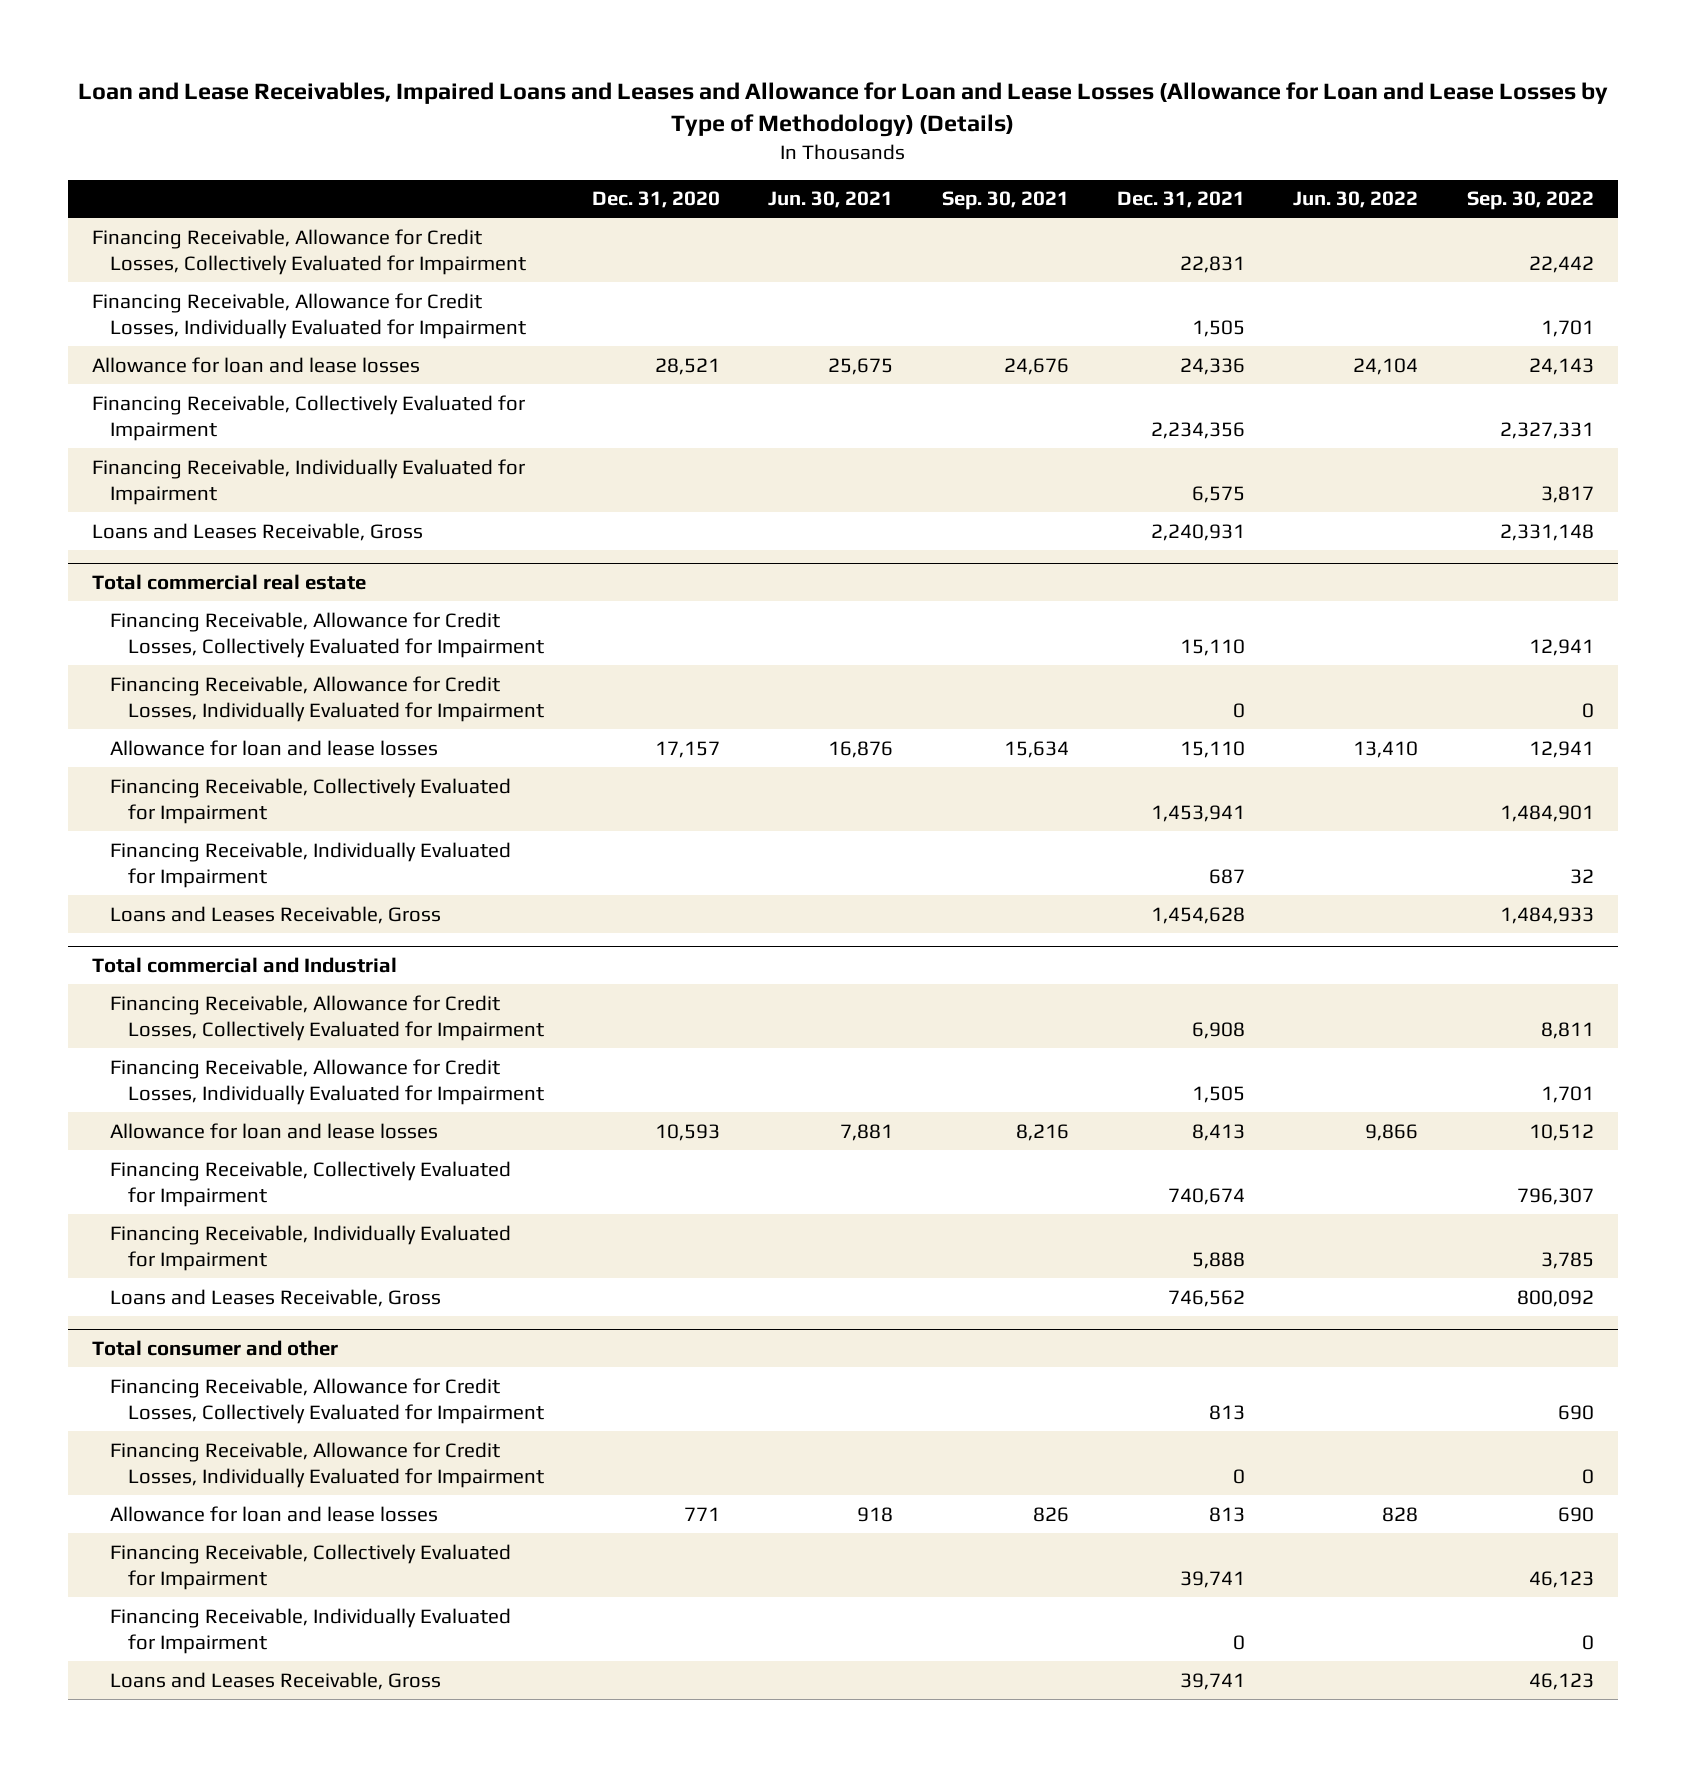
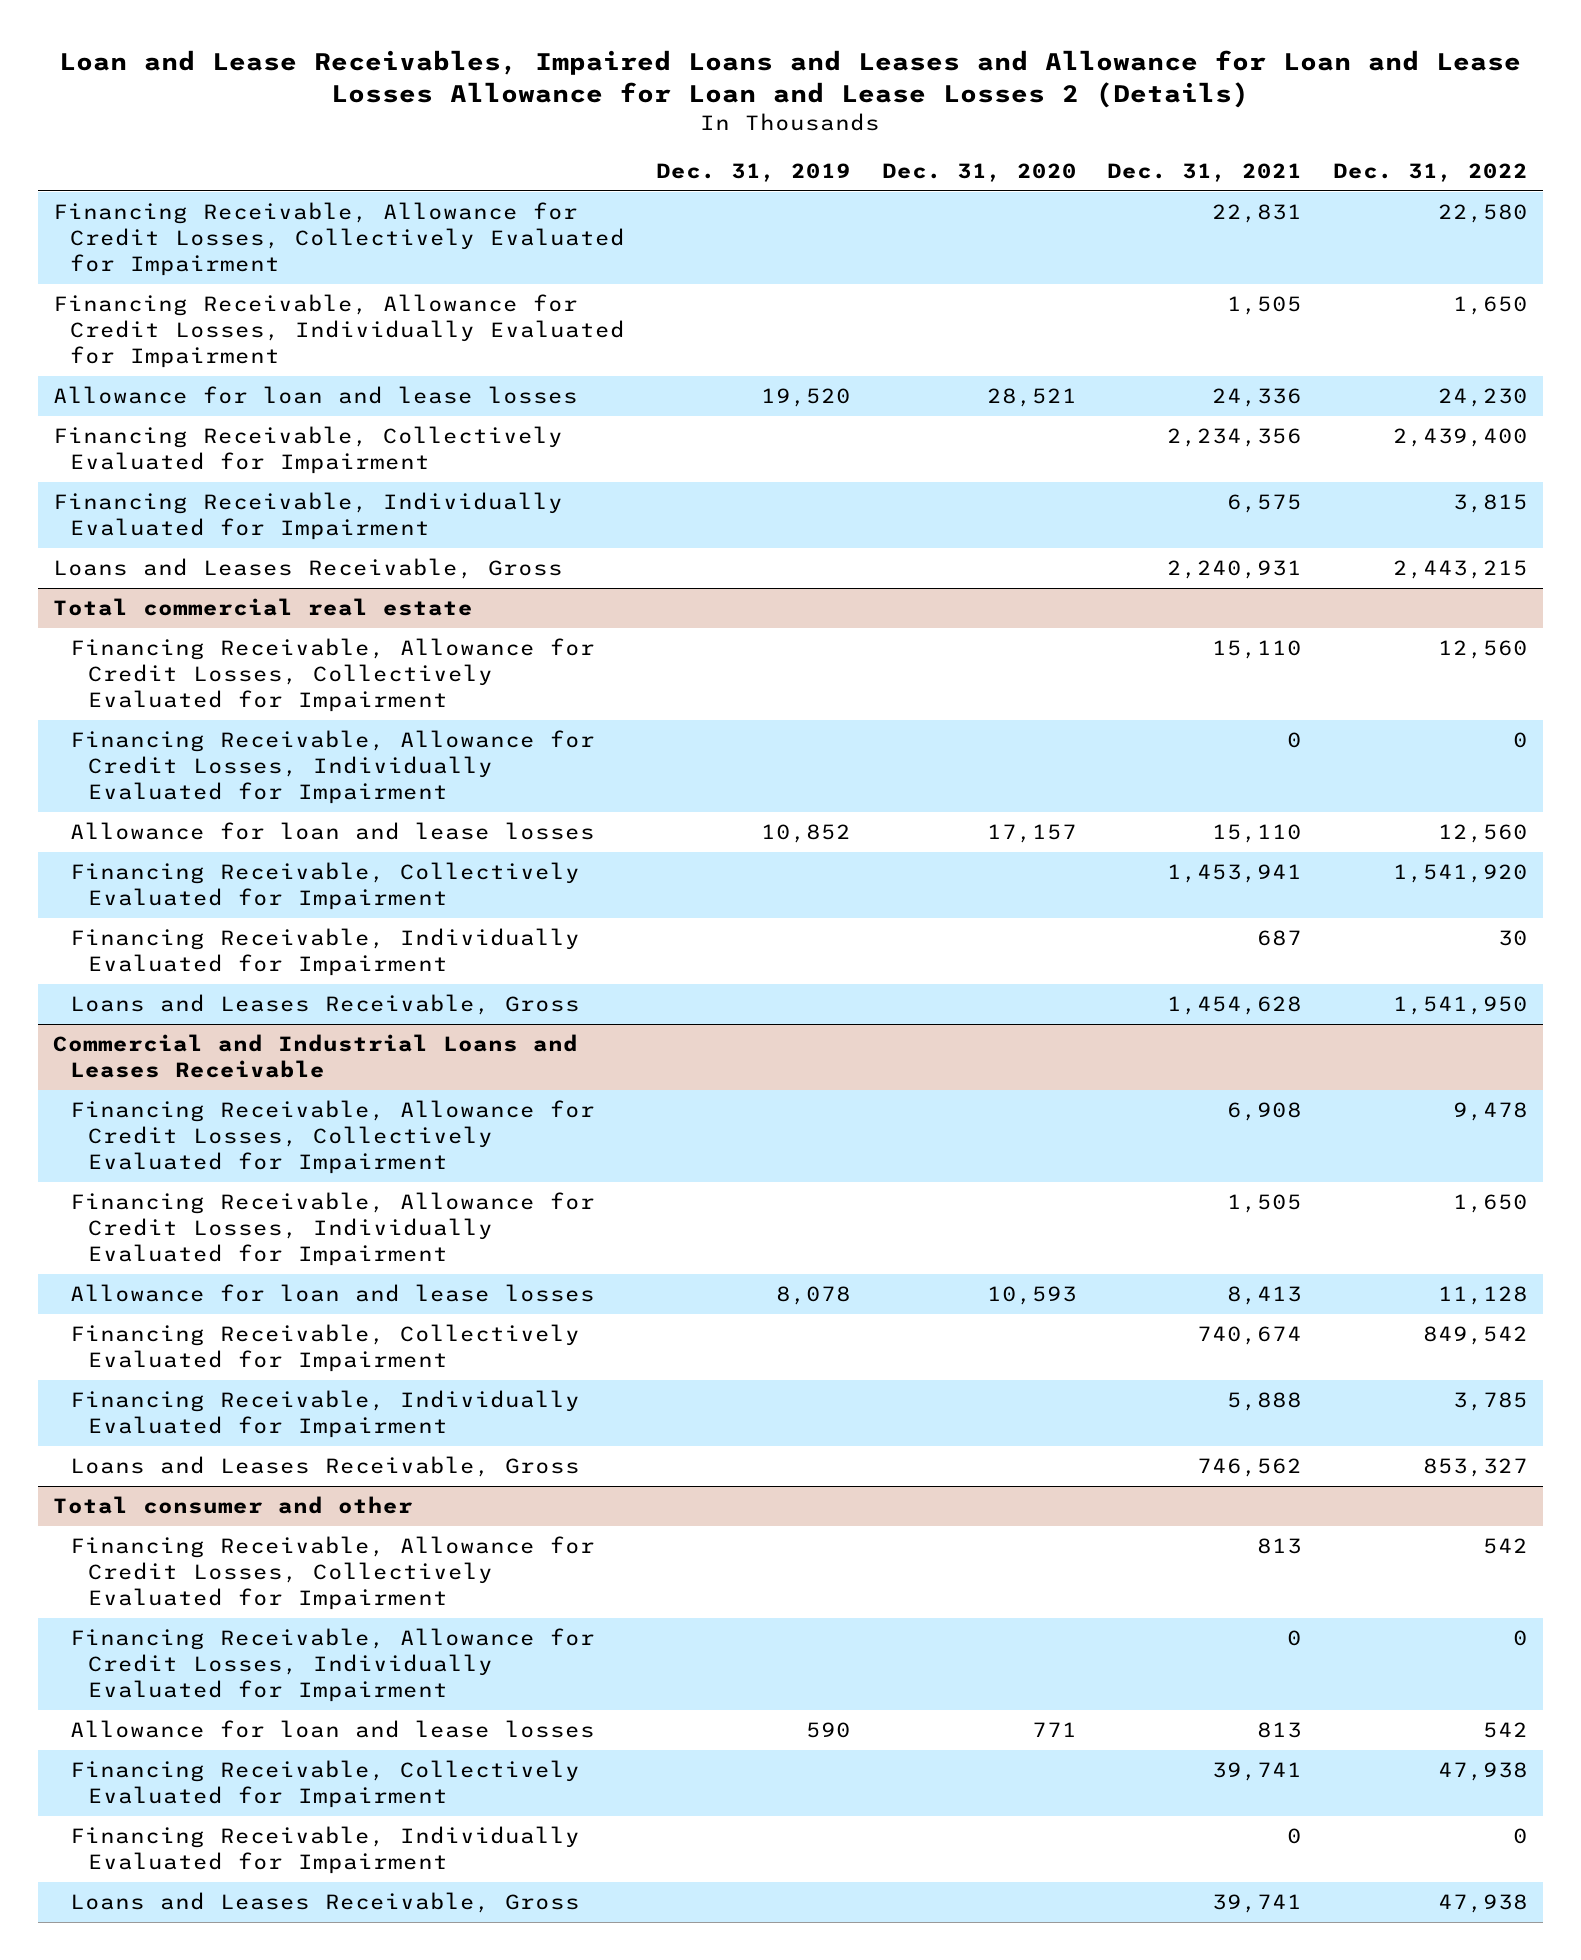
- Loan and Lease Receivables, Impaired Loans and Leases and Allowance for Loan and Lease Losses (Allowance for Loan and Lease Losses by Type of Methodology) (Details)
+ Loan and Lease Receivables, Impaired Loans and Leases and Allowance for Loan and Lease Losses Allowance for Loan and Lease Losses 2 (Details)
- | Dec. 31, 2020 | Jun. 30, 2021 | Sep. 30, 2021 | Dec. 31, 2021 | Jun. 30, 2022 | Sep. 30, 2022
+ | Dec. 31, 2019 | Dec. 31, 2020 | Dec. 31, 2021 | Dec. 31, 2022
- Total commercial and Industrial
+ Commercial and Industrial Loans and Leases Receivable

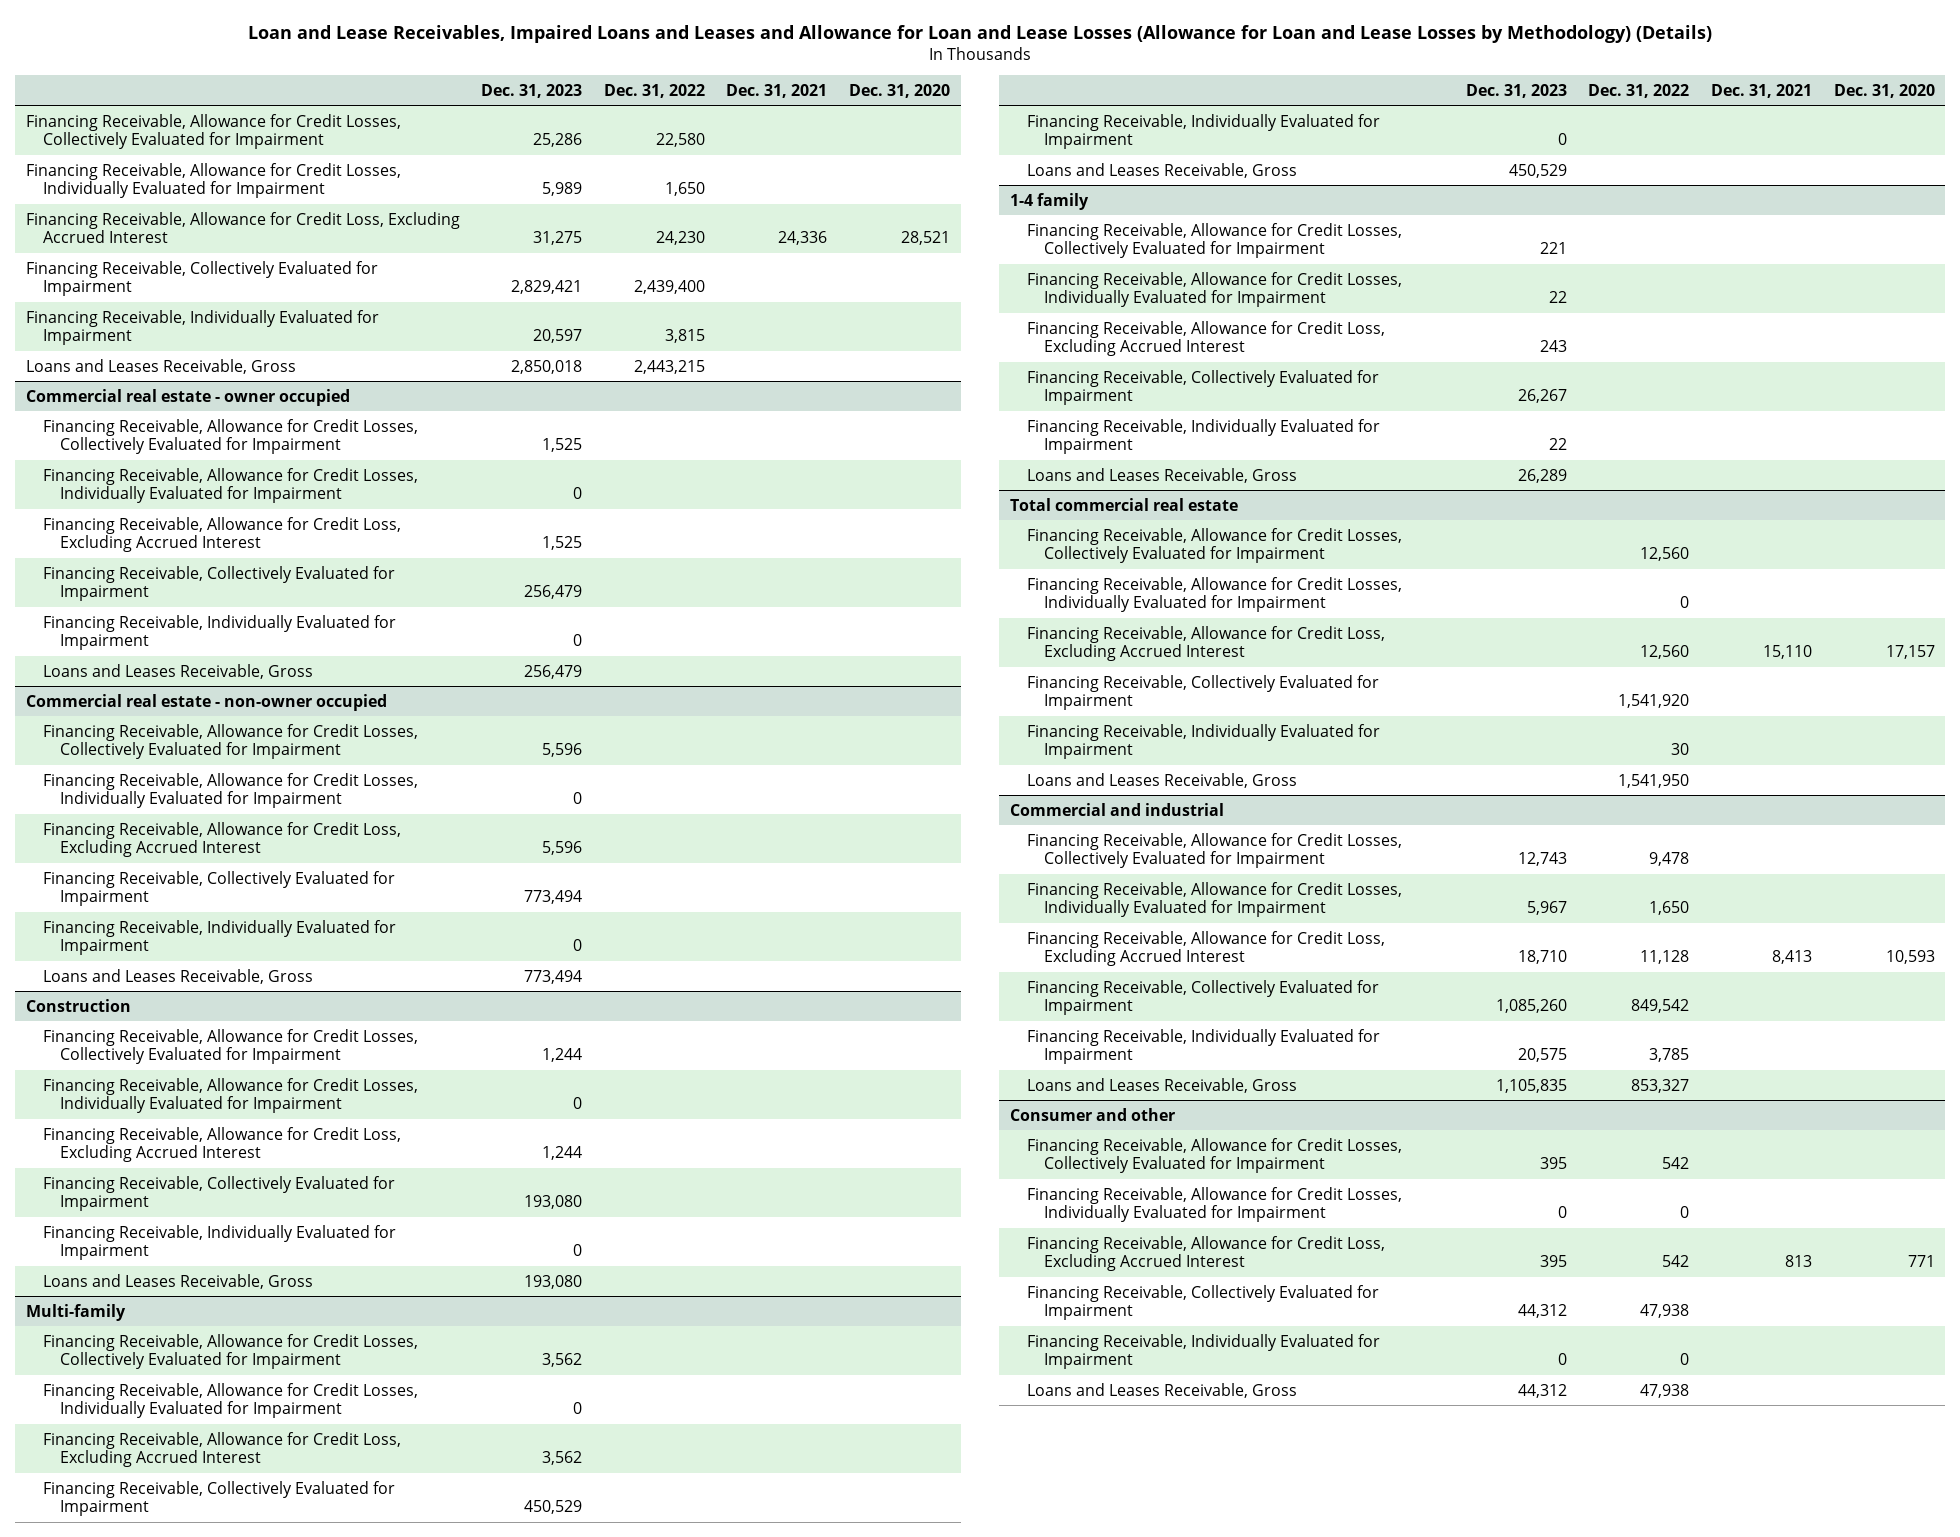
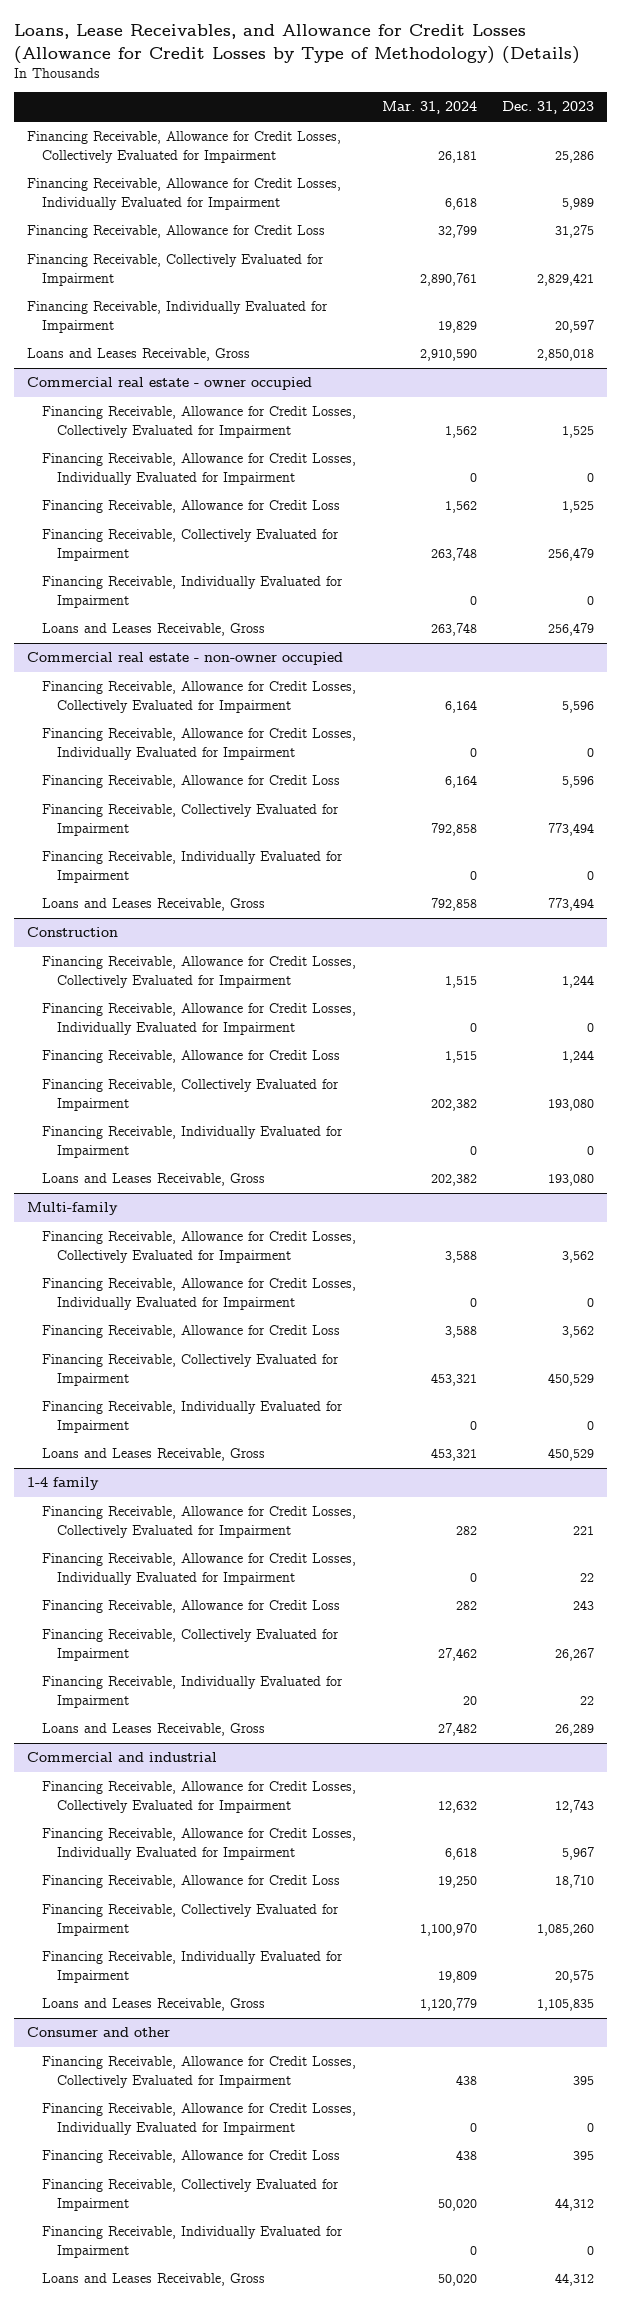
- Loan and Lease Receivables, Impaired Loans and Leases and Allowance for Loan and Lease Losses (Allowance for Loan and Lease Losses by Methodology) (Details)
+ Loans, Lease Receivables, and Allowance for Credit Losses (Allowance for Credit Losses by Type of Methodology) (Details)
- | Dec. 31, 2023 | Dec. 31, 2022 | Dec. 31, 2021 | Dec. 31, 2020
+ | Mar. 31, 2024 | Dec. 31, 2023
- Financing Receivable, Allowance for Credit Loss, Excluding Accrued Interest | 31,275 | 24,230 | 24,336 | 28,521
+ Financing Receivable, Allowance for Credit Loss | 32,799 | 31,275
@ Commercial real estate - owner occupied
- Financing Receivable, Allowance for Credit Loss, Excluding Accrued Interest | 1,525 | | |
+ Financing Receivable, Allowance for Credit Loss | 1,562 | 1,525
@ Commercial real estate - non-owner occupied
- Financing Receivable, Allowance for Credit Loss, Excluding Accrued Interest | 5,596 | | |
+ Financing Receivable, Allowance for Credit Loss | 6,164 | 5,596
@ Construction
- Financing Receivable, Allowance for Credit Loss, Excluding Accrued Interest | 1,244 | | |
+ Financing Receivable, Allowance for Credit Loss | 1,515 | 1,244
@ Multi-family
- Financing Receivable, Allowance for Credit Loss, Excluding Accrued Interest | 3,562 | | |
+ Financing Receivable, Allowance for Credit Loss | 3,588 | 3,562
@ 1-4 family
- Financing Receivable, Allowance for Credit Loss, Excluding Accrued Interest | 243 | | |
+ Financing Receivable, Allowance for Credit Loss | 282 | 243
- Total commercial real estate
- Financing Receivable, Allowance for Credit Losses, Collectively Evaluated for Impairment | | 12,560 | |
- Financing Receivable, Allowance for Credit Losses, Individually Evaluated for Impairment | | 0 | |
- Financing Receivable, Allowance for Credit Loss, Excluding Accrued Interest | | 12,560 | 15,110 | 17,157
- Financing Receivable, Collectively Evaluated for Impairment | | 1,541,920 | |
- Financing Receivable, Individually Evaluated for Impairment | | 30 | |
- Loans and Leases Receivable, Gross | | 1,541,950 | |
@ Commercial and industrial
- Financing Receivable, Allowance for Credit Loss, Excluding Accrued Interest | 18,710 | 11,128 | 8,413 | 10,593
+ Financing Receivable, Allowance for Credit Loss | 19,250 | 18,710
@ Consumer and other
- Financing Receivable, Allowance for Credit Loss, Excluding Accrued Interest | 395 | 542 | 813 | 771
+ Financing Receivable, Allowance for Credit Loss | 438 | 395

